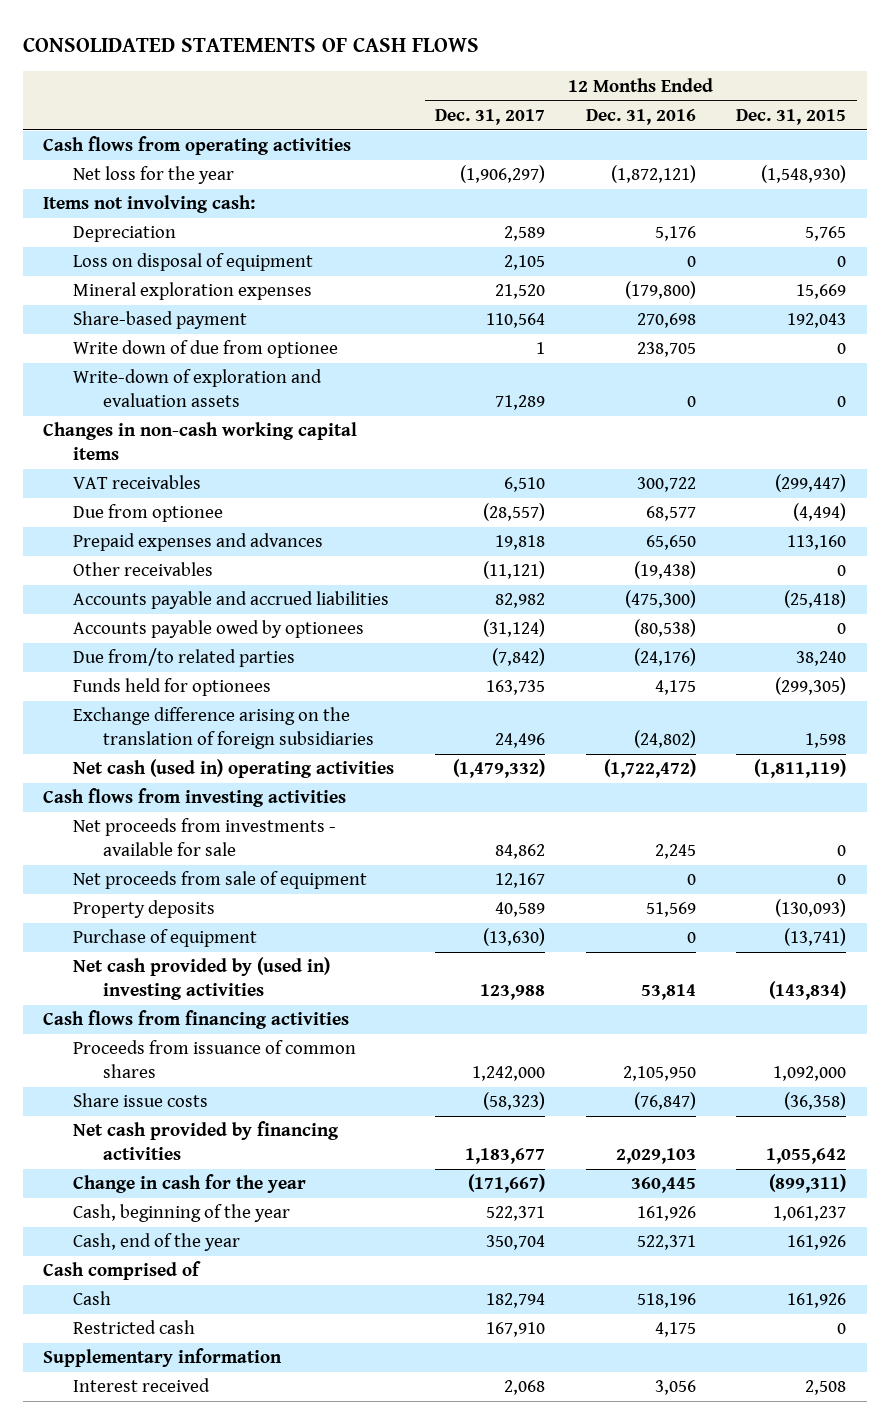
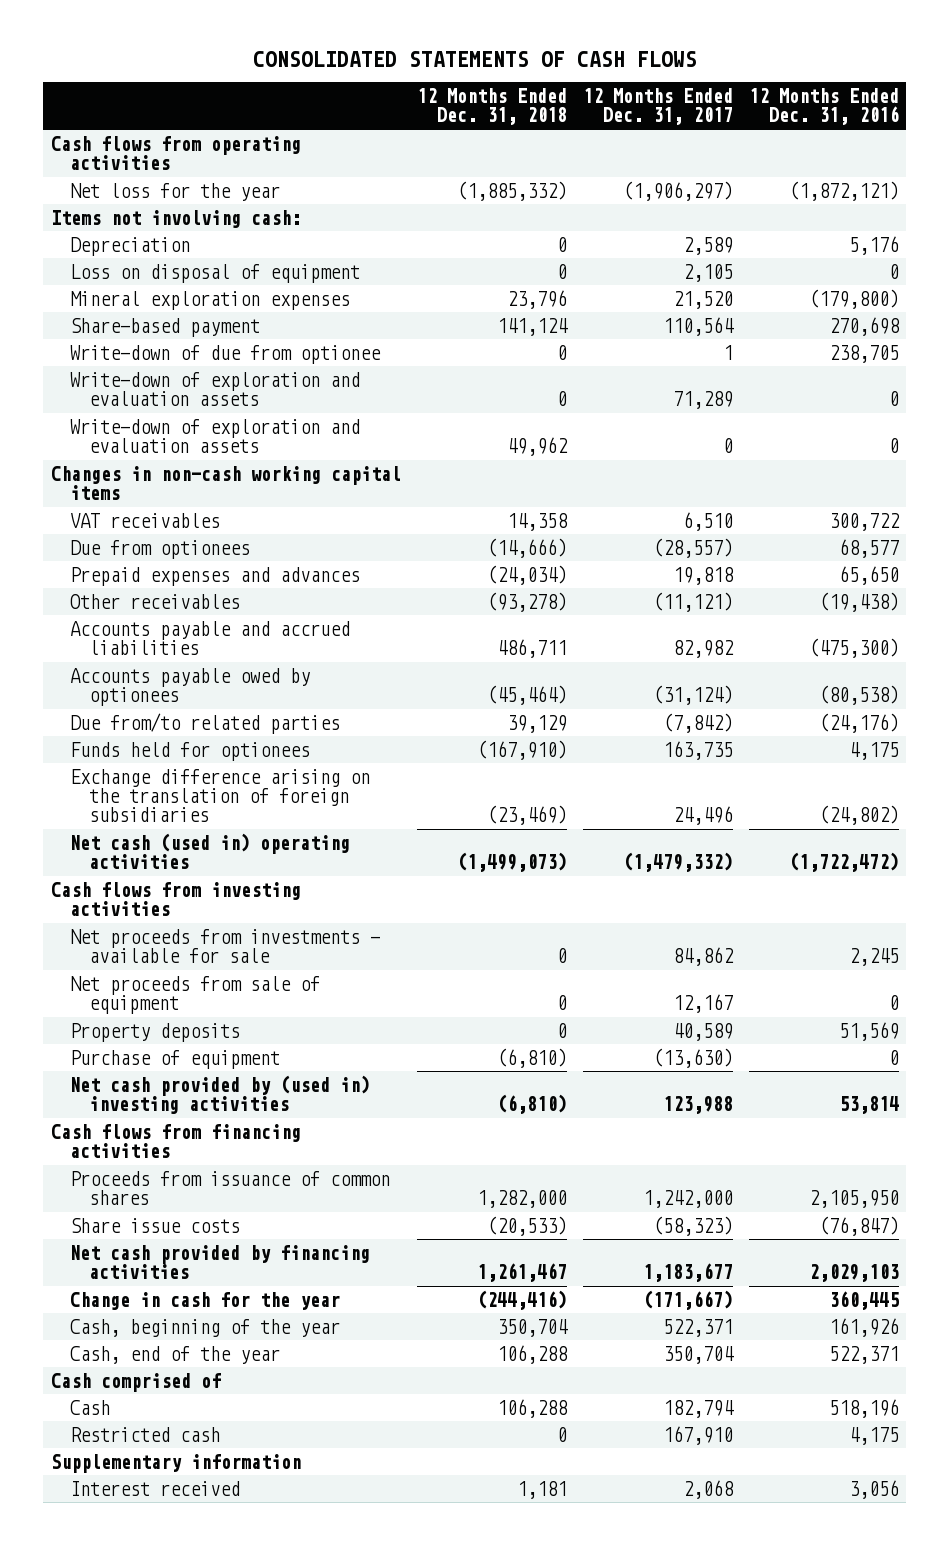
- | 12 Months Ended Dec. 31, 2017 | 12 Months Ended Dec. 31, 2016 | 12 Months Ended Dec. 31, 2015
+ | 12 Months Ended Dec. 31, 2018 | 12 Months Ended Dec. 31, 2017 | 12 Months Ended Dec. 31, 2016
- Write down of due from optionee | 1 | 238,705 | 0
+ Write-down of due from optionee | 0 | 1 | 238,705
+ Write-down of exploration and evaluation assets | 49,962 | 0 | 0
- Due from optionee | (28,557) | 68,577 | (4,494)
+ Due from optionees | (14,666) | (28,557) | 68,577

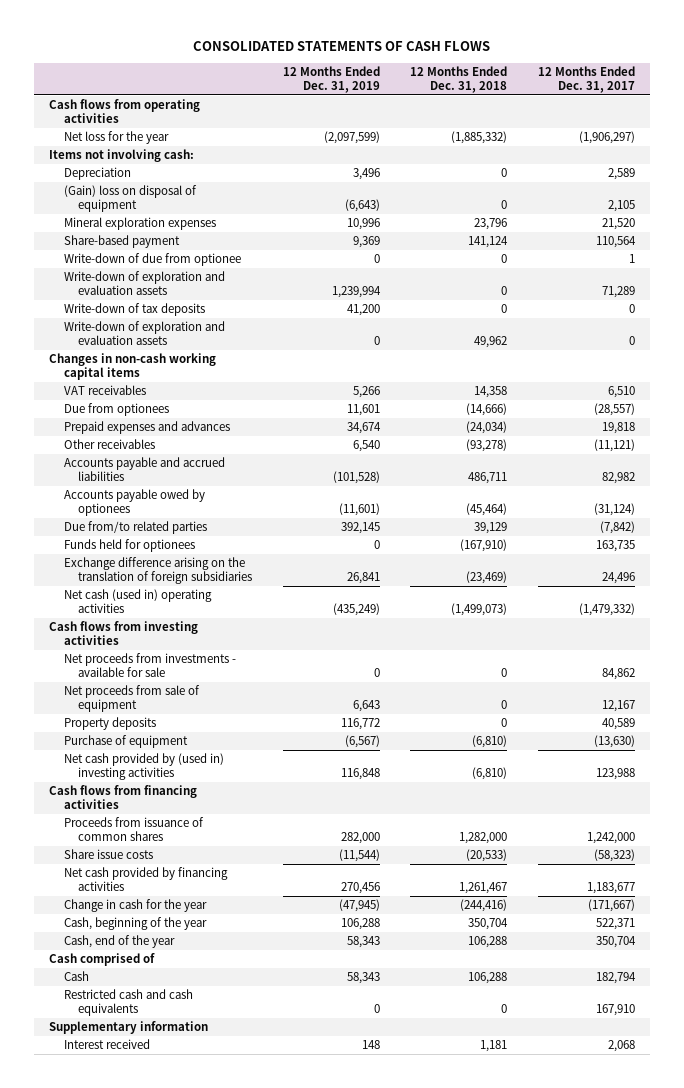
- | 12 Months Ended Dec. 31, 2018 | 12 Months Ended Dec. 31, 2017 | 12 Months Ended Dec. 31, 2016
+ | 12 Months Ended Dec. 31, 2019 | 12 Months Ended Dec. 31, 2018 | 12 Months Ended Dec. 31, 2017
- Loss on disposal of equipment | 0 | 2,105 | 0
+ (Gain) loss on disposal of equipment | (6,643) | 0 | 2,105
+ Write-down of tax deposits | 41,200 | 0 | 0
- Restricted cash | 0 | 167,910 | 4,175
+ Restricted cash and cash equivalents | 0 | 0 | 167,910

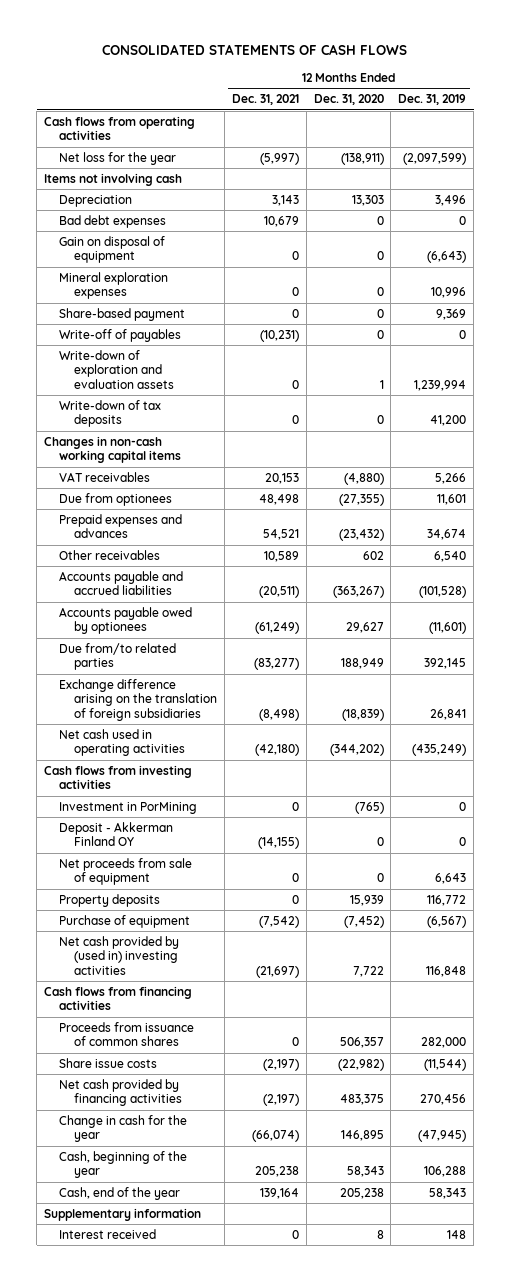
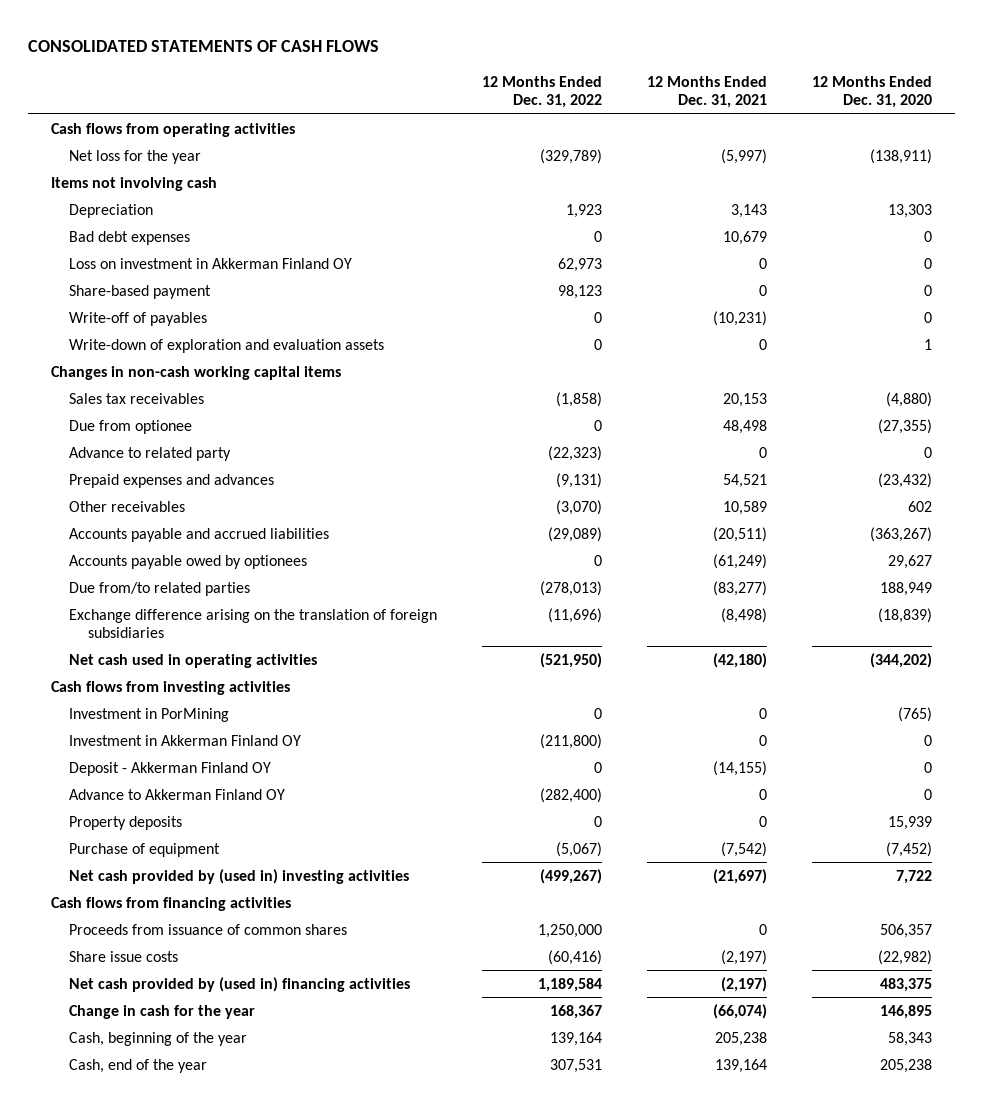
- | 12 Months Ended Dec. 31, 2021 | 12 Months Ended Dec. 31, 2020 | 12 Months Ended Dec. 31, 2019
+ | 12 Months Ended Dec. 31, 2022 | 12 Months Ended Dec. 31, 2021 | 12 Months Ended Dec. 31, 2020
- Gain on disposal of equipment | 0 | 0 | (6,643)
- Mineral exploration expenses | 0 | 0 | 10,996
+ Loss on investment in Akkerman Finland OY | 62,973 | 0 | 0
- Write-down of tax deposits | 0 | 0 | 41,200
- VAT receivables | 20,153 | (4,880) | 5,266
- Due from optionees | 48,498 | (27,355) | 11,601
+ Sales tax receivables | (1,858) | 20,153 | (4,880)
+ Due from optionee | 0 | 48,498 | (27,355)
+ Advance to related party | (22,323) | 0 | 0
+ Investment in Akkerman Finland OY | (211,800) | 0 | 0
- Net proceeds from sale of equipment | 0 | 0 | 6,643
+ Advance to Akkerman Finland OY | (282,400) | 0 | 0
- Net cash provided by financing activities | (2,197) | 483,375 | 270,456
+ Net cash provided by (used in) financing activities | 1,189,584 | (2,197) | 483,375
- Supplementary information
- Interest received | 0 | 8 | 148

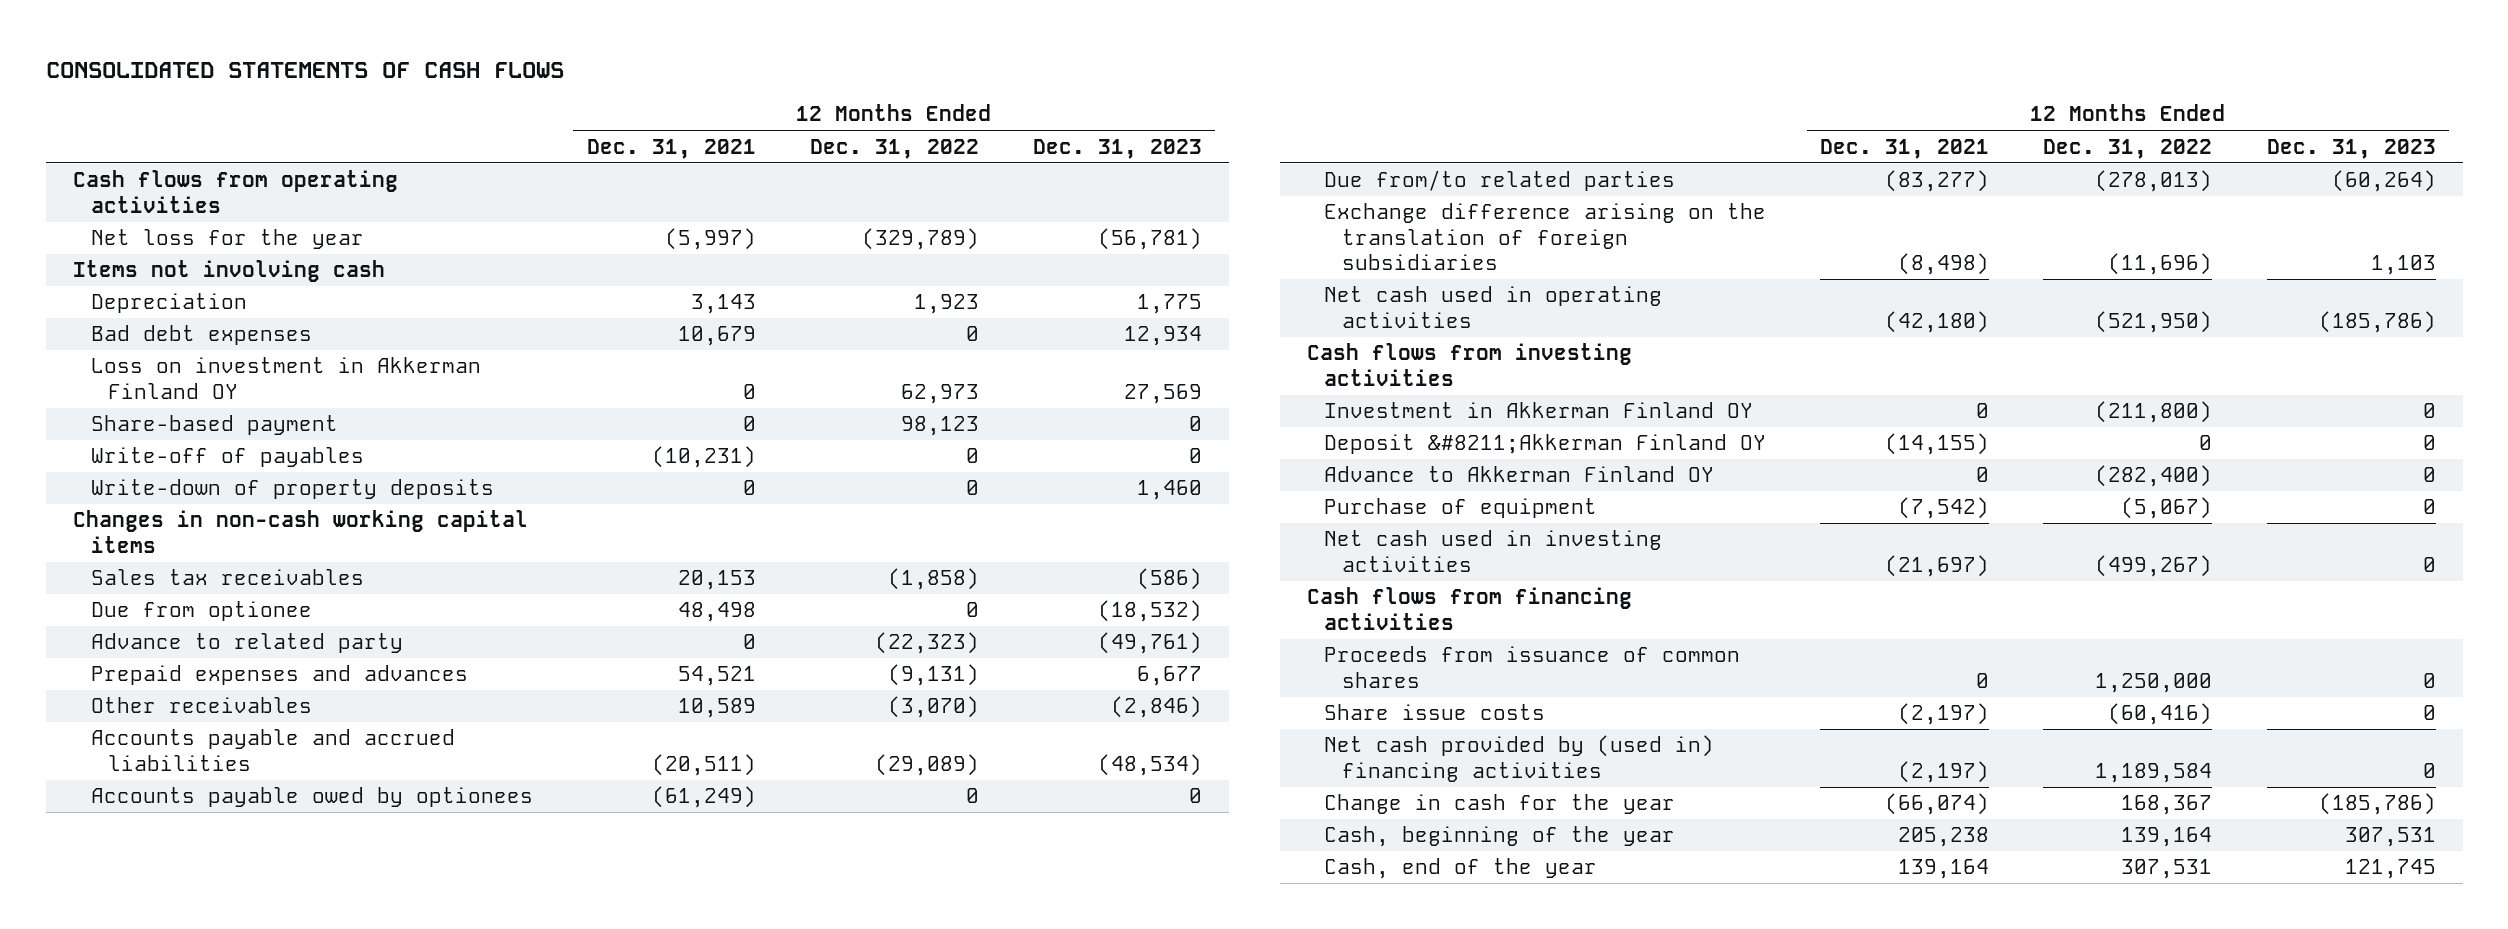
- | 12 Months Ended Dec. 31, 2022 | 12 Months Ended Dec. 31, 2021 | 12 Months Ended Dec. 31, 2020
+ | 12 Months Ended Dec. 31, 2021 | 12 Months Ended Dec. 31, 2022 | 12 Months Ended Dec. 31, 2023
- Write-down of exploration and evaluation assets | 0 | 0 | 1
+ Write-down of property deposits | 0 | 0 | 1,460
- Investment in PorMining | 0 | 0 | (765)
- Deposit - Akkerman Finland OY | 0 | (14,155) | 0
+ Deposit &#8211;Akkerman Finland OY | (14,155) | 0 | 0
- Property deposits | 0 | 0 | 15,939
- Net cash provided by (used in) investing activities | (499,267) | (21,697) | 7,722
+ Net cash used in investing activities | (21,697) | (499,267) | 0

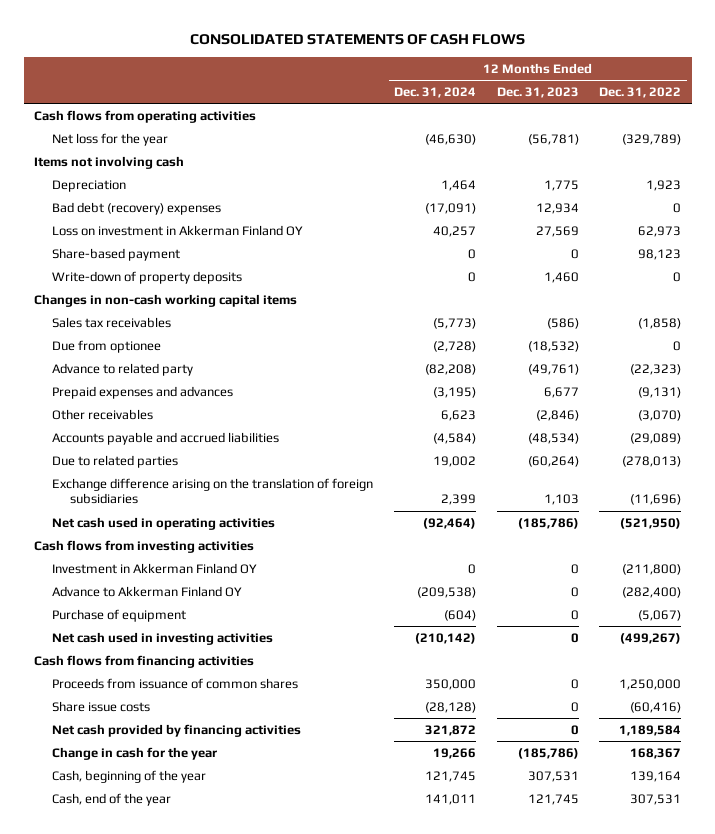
- | 12 Months Ended Dec. 31, 2021 | 12 Months Ended Dec. 31, 2022 | 12 Months Ended Dec. 31, 2023
+ | 12 Months Ended Dec. 31, 2024 | 12 Months Ended Dec. 31, 2023 | 12 Months Ended Dec. 31, 2022
- Bad debt expenses | 10,679 | 0 | 12,934
+ Bad debt (recovery) expenses | (17,091) | 12,934 | 0
- Write-off of payables | (10,231) | 0 | 0
- Accounts payable owed by optionees | (61,249) | 0 | 0
- Due from/to related parties | (83,277) | (278,013) | (60,264)
+ Due to related parties | 19,002 | (60,264) | (278,013)
- Deposit &#8211;Akkerman Finland OY | (14,155) | 0 | 0
- Net cash provided by (used in) financing activities | (2,197) | 1,189,584 | 0
+ Net cash provided by financing activities | 321,872 | 0 | 1,189,584

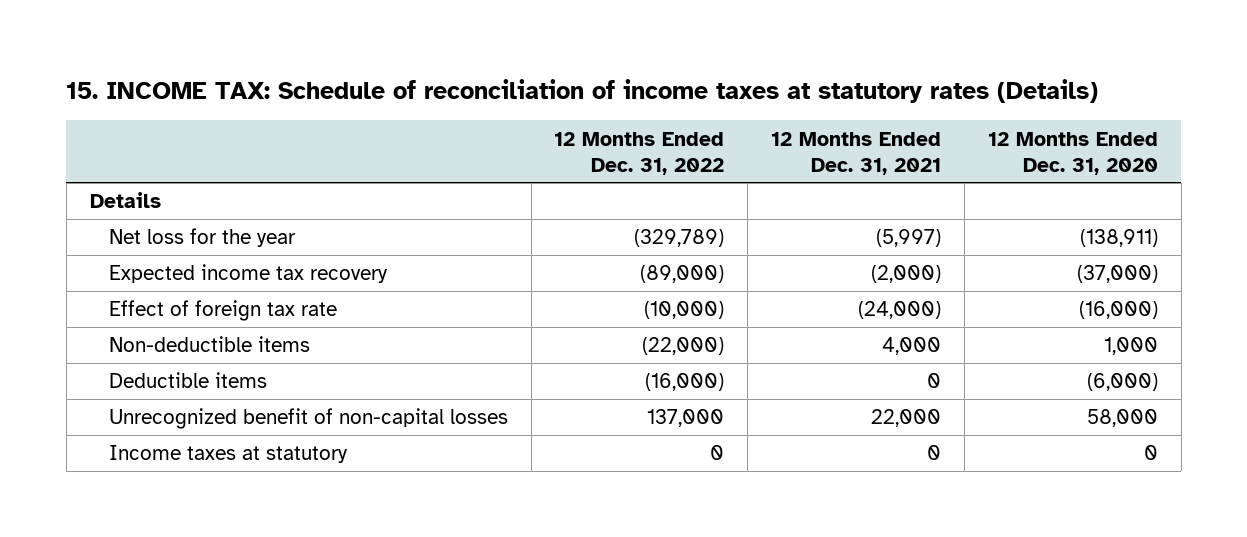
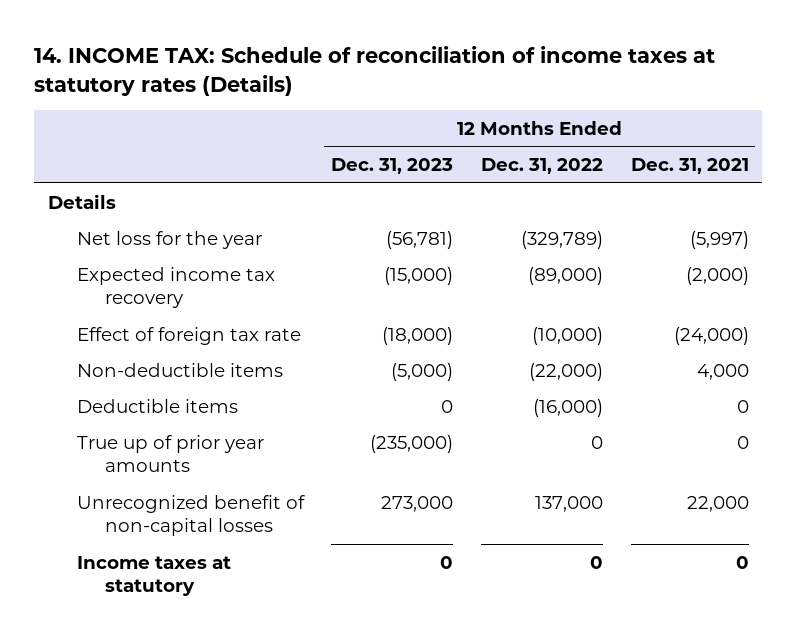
- 15. INCOME TAX: Schedule of reconciliation of income taxes at statutory rates (Details)
+ 14. INCOME TAX: Schedule of reconciliation of income taxes at statutory rates (Details)
- | 12 Months Ended Dec. 31, 2022 | 12 Months Ended Dec. 31, 2021 | 12 Months Ended Dec. 31, 2020
+ | 12 Months Ended Dec. 31, 2023 | 12 Months Ended Dec. 31, 2022 | 12 Months Ended Dec. 31, 2021
+ True up of prior year amounts | (235,000) | 0 | 0

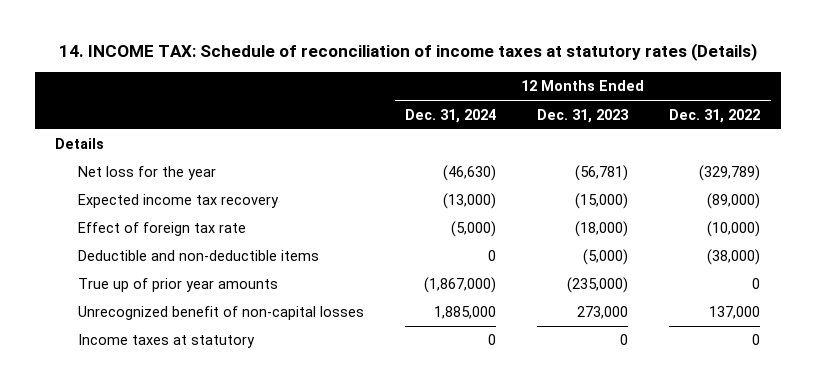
- | 12 Months Ended Dec. 31, 2023 | 12 Months Ended Dec. 31, 2022 | 12 Months Ended Dec. 31, 2021
+ | 12 Months Ended Dec. 31, 2024 | 12 Months Ended Dec. 31, 2023 | 12 Months Ended Dec. 31, 2022
- Non-deductible items | (5,000) | (22,000) | 4,000
- Deductible items | 0 | (16,000) | 0
+ Deductible and non-deductible items | 0 | (5,000) | (38,000)

